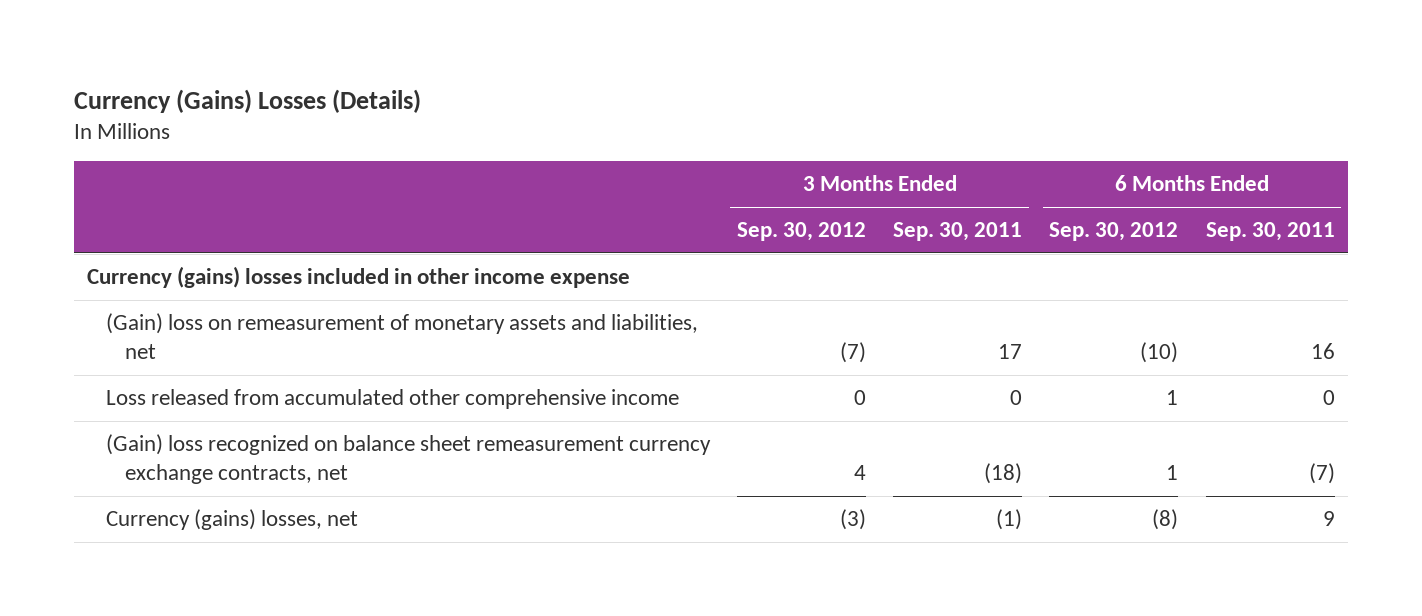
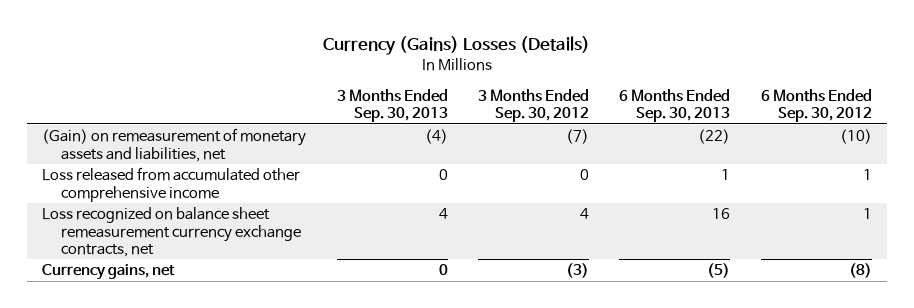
- | 3 Months Ended Sep. 30, 2012 | 3 Months Ended Sep. 30, 2011 | 6 Months Ended Sep. 30, 2012 | 6 Months Ended Sep. 30, 2011
+ | 3 Months Ended Sep. 30, 2013 | 3 Months Ended Sep. 30, 2012 | 6 Months Ended Sep. 30, 2013 | 6 Months Ended Sep. 30, 2012
- Currency (gains) losses included in other income expense
- (Gain) loss on remeasurement of monetary assets and liabilities, net | (7) | 17 | (10) | 16
+ (Gain) on remeasurement of monetary assets and liabilities, net | (4) | (7) | (22) | (10)
- (Gain) loss recognized on balance sheet remeasurement currency exchange contracts, net | 4 | (18) | 1 | (7)
- Currency (gains) losses, net | (3) | (1) | (8) | 9
+ Loss recognized on balance sheet remeasurement currency exchange contracts, net | 4 | 4 | 16 | 1
+ Currency gains, net | 0 | (3) | (5) | (8)

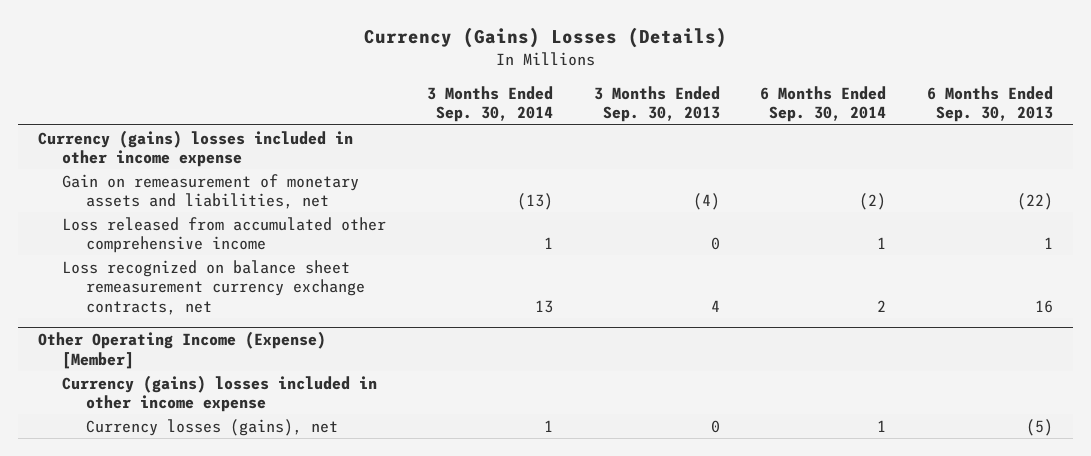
- | 3 Months Ended Sep. 30, 2013 | 3 Months Ended Sep. 30, 2012 | 6 Months Ended Sep. 30, 2013 | 6 Months Ended Sep. 30, 2012
+ | 3 Months Ended Sep. 30, 2014 | 3 Months Ended Sep. 30, 2013 | 6 Months Ended Sep. 30, 2014 | 6 Months Ended Sep. 30, 2013
- (Gain) on remeasurement of monetary assets and liabilities, net | (4) | (7) | (22) | (10)
+ Currency (gains) losses included in other income expense
+ Gain on remeasurement of monetary assets and liabilities, net | (13) | (4) | (2) | (22)
- Currency gains, net | 0 | (3) | (5) | (8)
+ Other Operating Income (Expense) [Member]
+ Currency (gains) losses included in other income expense
+ Currency losses (gains), net | 1 | 0 | 1 | (5)

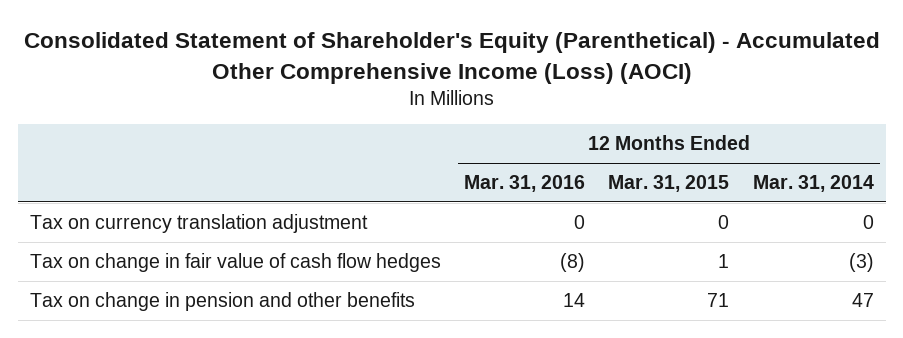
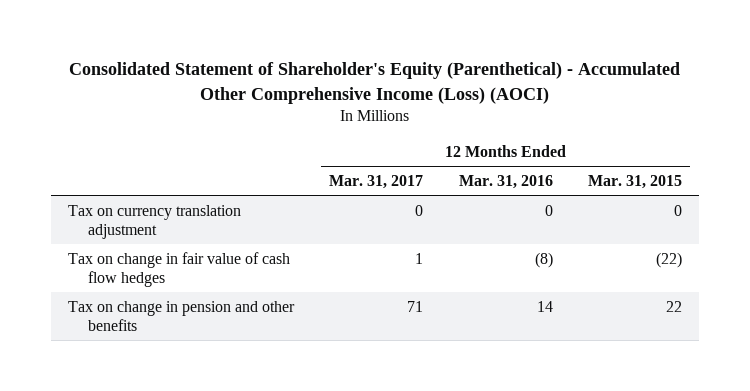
- | 12 Months Ended Mar. 31, 2016 | 12 Months Ended Mar. 31, 2015 | 12 Months Ended Mar. 31, 2014
+ | 12 Months Ended Mar. 31, 2017 | 12 Months Ended Mar. 31, 2016 | 12 Months Ended Mar. 31, 2015
- Tax on change in fair value of cash flow hedges | (8) | 1 | (3)
- Tax on change in pension and other benefits | 14 | 71 | 47
+ Tax on change in fair value of cash flow hedges | 1 | (8) | (22)
+ Tax on change in pension and other benefits | 71 | 14 | 22

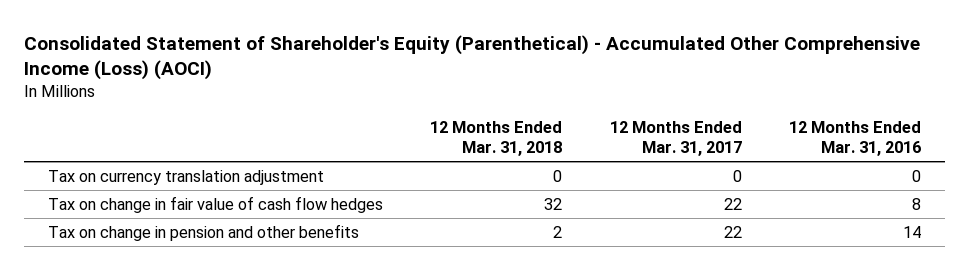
- | 12 Months Ended Mar. 31, 2017 | 12 Months Ended Mar. 31, 2016 | 12 Months Ended Mar. 31, 2015
+ | 12 Months Ended Mar. 31, 2018 | 12 Months Ended Mar. 31, 2017 | 12 Months Ended Mar. 31, 2016
- Tax on change in fair value of cash flow hedges | 1 | (8) | (22)
- Tax on change in pension and other benefits | 71 | 14 | 22
+ Tax on change in fair value of cash flow hedges | 32 | 22 | 8
+ Tax on change in pension and other benefits | 2 | 22 | 14

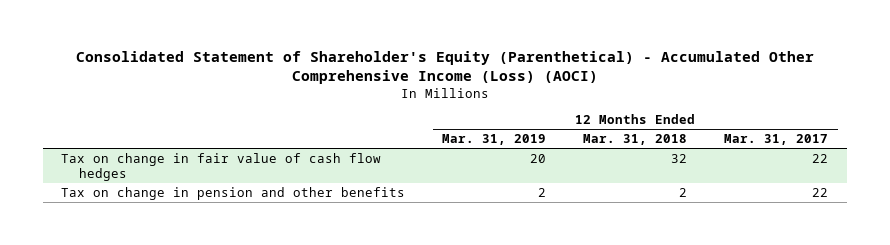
- | 12 Months Ended Mar. 31, 2018 | 12 Months Ended Mar. 31, 2017 | 12 Months Ended Mar. 31, 2016
+ | 12 Months Ended Mar. 31, 2019 | 12 Months Ended Mar. 31, 2018 | 12 Months Ended Mar. 31, 2017
- Tax on currency translation adjustment | 0 | 0 | 0

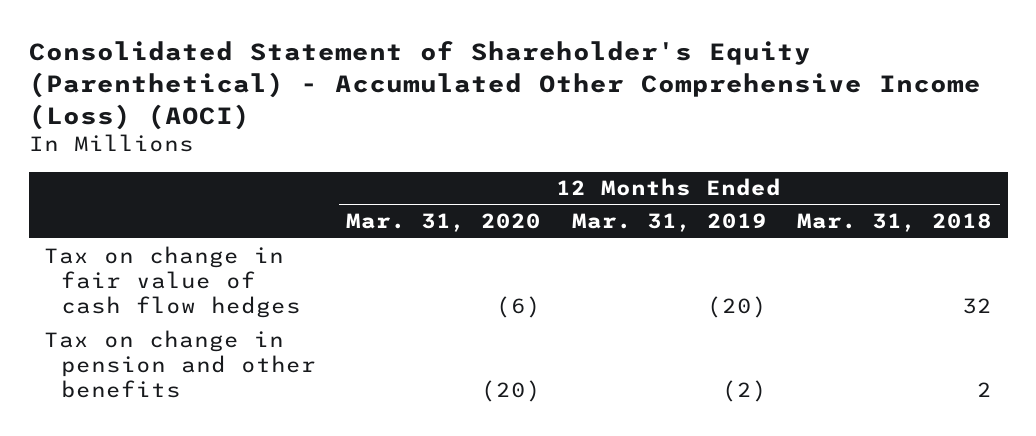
- | 12 Months Ended Mar. 31, 2019 | 12 Months Ended Mar. 31, 2018 | 12 Months Ended Mar. 31, 2017
+ | 12 Months Ended Mar. 31, 2020 | 12 Months Ended Mar. 31, 2019 | 12 Months Ended Mar. 31, 2018
- Tax on change in fair value of cash flow hedges | 20 | 32 | 22
- Tax on change in pension and other benefits | 2 | 2 | 22
+ Tax on change in fair value of cash flow hedges | (6) | (20) | 32
+ Tax on change in pension and other benefits | (20) | (2) | 2

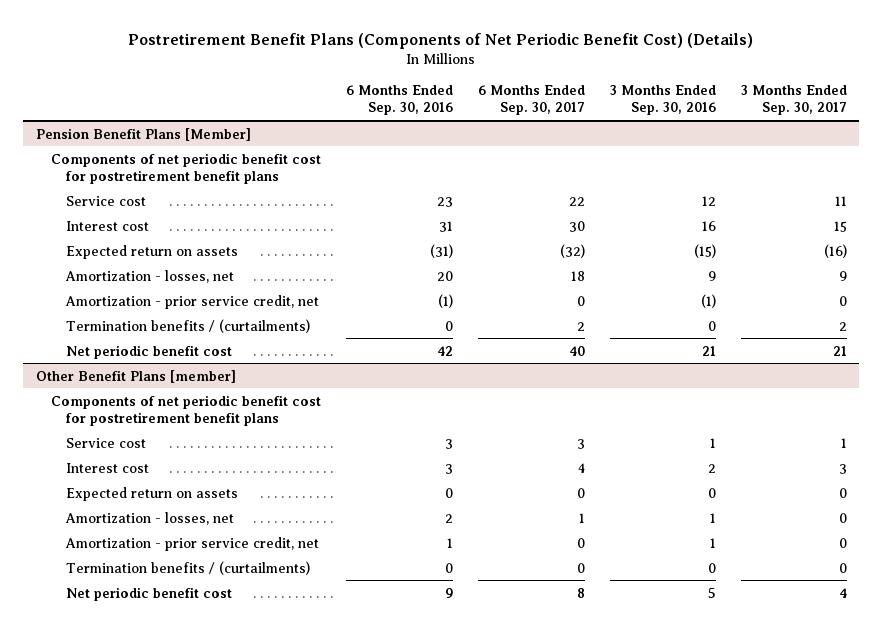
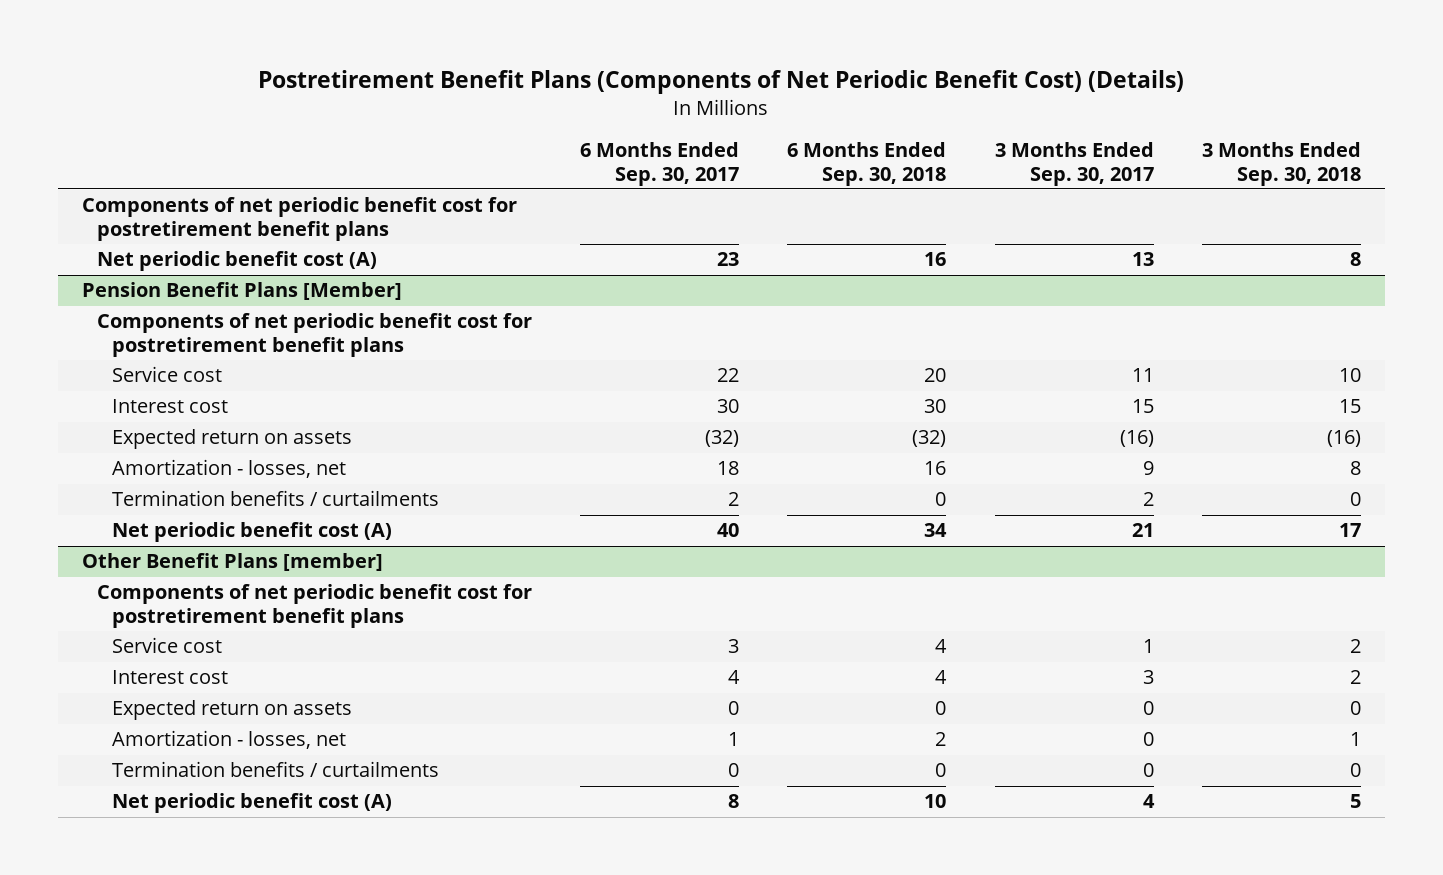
- | 6 Months Ended Sep. 30, 2016 | 6 Months Ended Sep. 30, 2017 | 3 Months Ended Sep. 30, 2016 | 3 Months Ended Sep. 30, 2017
+ | 6 Months Ended Sep. 30, 2017 | 6 Months Ended Sep. 30, 2018 | 3 Months Ended Sep. 30, 2017 | 3 Months Ended Sep. 30, 2018
+ Components of net periodic benefit cost for postretirement benefit plans
+ Net periodic benefit cost (A) | 23 | 16 | 13 | 8
@ Pension Benefit Plans [Member]
- Amortization - prior service credit, net | (1) | 0 | (1) | 0
- Termination benefits / (curtailments) | 0 | 2 | 0 | 2
- Net periodic benefit cost | 42 | 40 | 21 | 21
+ Termination benefits / curtailments | 2 | 0 | 2 | 0
+ Net periodic benefit cost (A) | 40 | 34 | 21 | 17
@ Other Benefit Plans [member]
- Amortization - prior service credit, net | 1 | 0 | 1 | 0
- Termination benefits / (curtailments) | 0 | 0 | 0 | 0
- Net periodic benefit cost | 9 | 8 | 5 | 4
+ Termination benefits / curtailments | 0 | 0 | 0 | 0
+ Net periodic benefit cost (A) | 8 | 10 | 4 | 5

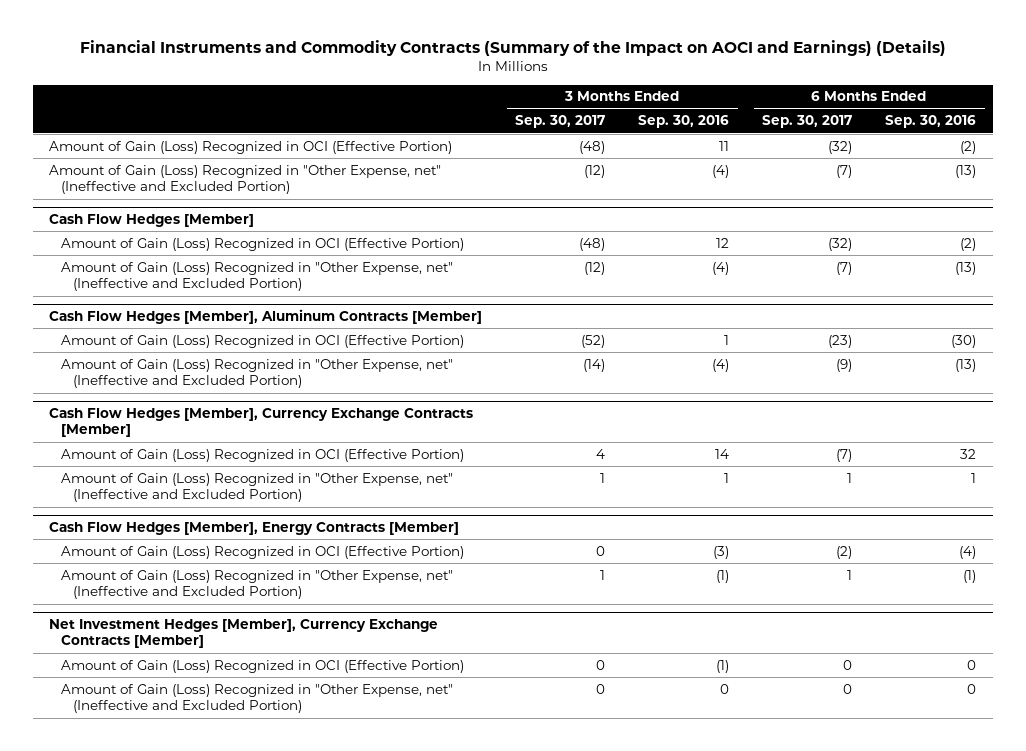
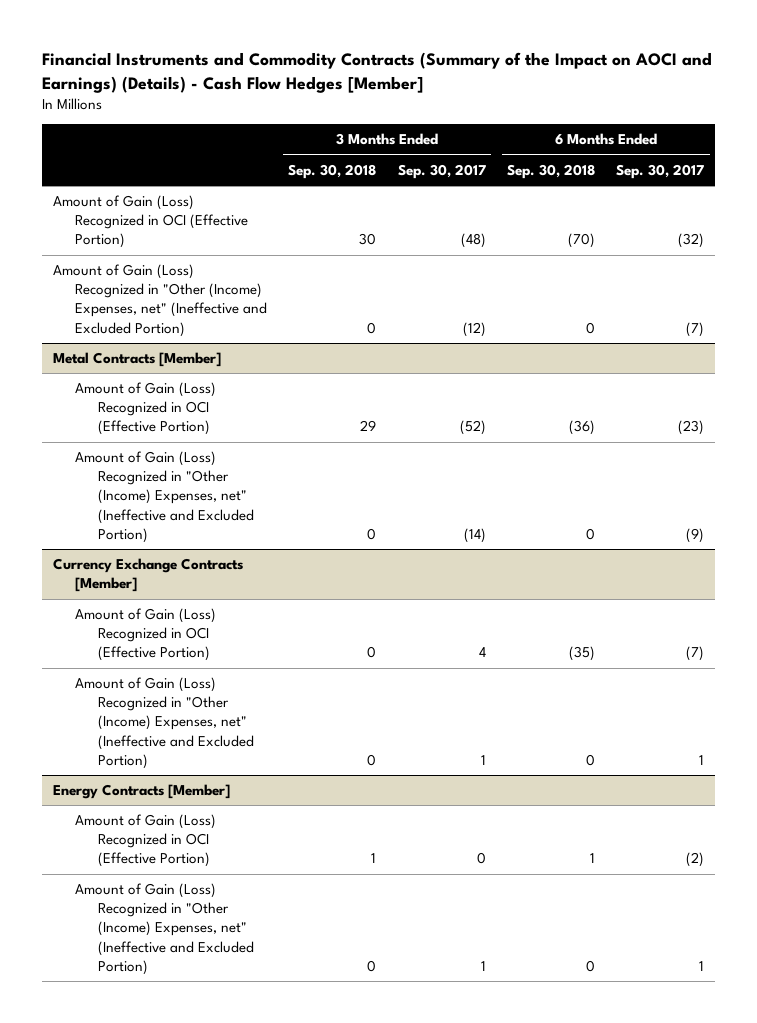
- Financial Instruments and Commodity Contracts (Summary of the Impact on AOCI and Earnings) (Details)
+ Financial Instruments and Commodity Contracts (Summary of the Impact on AOCI and Earnings) (Details) - Cash Flow Hedges [Member]
- | 3 Months Ended Sep. 30, 2017 | 3 Months Ended Sep. 30, 2016 | 6 Months Ended Sep. 30, 2017 | 6 Months Ended Sep. 30, 2016
+ | 3 Months Ended Sep. 30, 2018 | 3 Months Ended Sep. 30, 2017 | 6 Months Ended Sep. 30, 2018 | 6 Months Ended Sep. 30, 2017
- Amount of Gain (Loss) Recognized in "Other Expense, net" (Ineffective and Excluded Portion) | (12) | (4) | (7) | (13)
- Cash Flow Hedges [Member]
- Amount of Gain (Loss) Recognized in OCI (Effective Portion) | (48) | 12 | (32) | (2)
- Amount of Gain (Loss) Recognized in "Other Expense, net" (Ineffective and Excluded Portion) | (12) | (4) | (7) | (13)
- Cash Flow Hedges [Member], Aluminum Contracts [Member]
+ Amount of Gain (Loss) Recognized in "Other (Income) Expenses, net" (Ineffective and Excluded Portion) | 0 | (12) | 0 | (7)
+ Metal Contracts [Member]
- Amount of Gain (Loss) Recognized in "Other Expense, net" (Ineffective and Excluded Portion) | (14) | (4) | (9) | (13)
- Cash Flow Hedges [Member], Currency Exchange Contracts [Member]
+ Amount of Gain (Loss) Recognized in "Other (Income) Expenses, net" (Ineffective and Excluded Portion) | 0 | (14) | 0 | (9)
+ Currency Exchange Contracts [Member]
- Amount of Gain (Loss) Recognized in "Other Expense, net" (Ineffective and Excluded Portion) | 1 | 1 | 1 | 1
- Cash Flow Hedges [Member], Energy Contracts [Member]
+ Amount of Gain (Loss) Recognized in "Other (Income) Expenses, net" (Ineffective and Excluded Portion) | 0 | 1 | 0 | 1
+ Energy Contracts [Member]
- Amount of Gain (Loss) Recognized in "Other Expense, net" (Ineffective and Excluded Portion) | 1 | (1) | 1 | (1)
- Net Investment Hedges [Member], Currency Exchange Contracts [Member]
- Amount of Gain (Loss) Recognized in OCI (Effective Portion) | 0 | (1) | 0 | 0
- Amount of Gain (Loss) Recognized in "Other Expense, net" (Ineffective and Excluded Portion) | 0 | 0 | 0 | 0
+ Amount of Gain (Loss) Recognized in "Other (Income) Expenses, net" (Ineffective and Excluded Portion) | 0 | 1 | 0 | 1

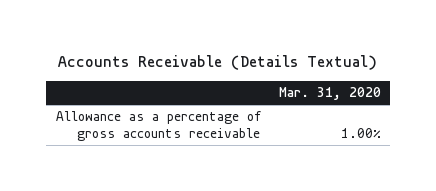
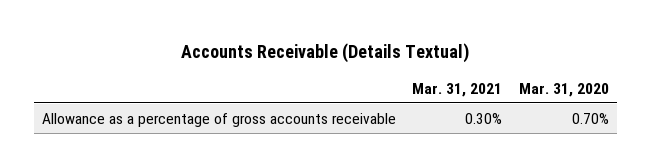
- | Mar. 31, 2020
+ | Mar. 31, 2021 | Mar. 31, 2020
- Allowance as a percentage of gross accounts receivable | 1.00%
+ Allowance as a percentage of gross accounts receivable | 0.30% | 0.70%

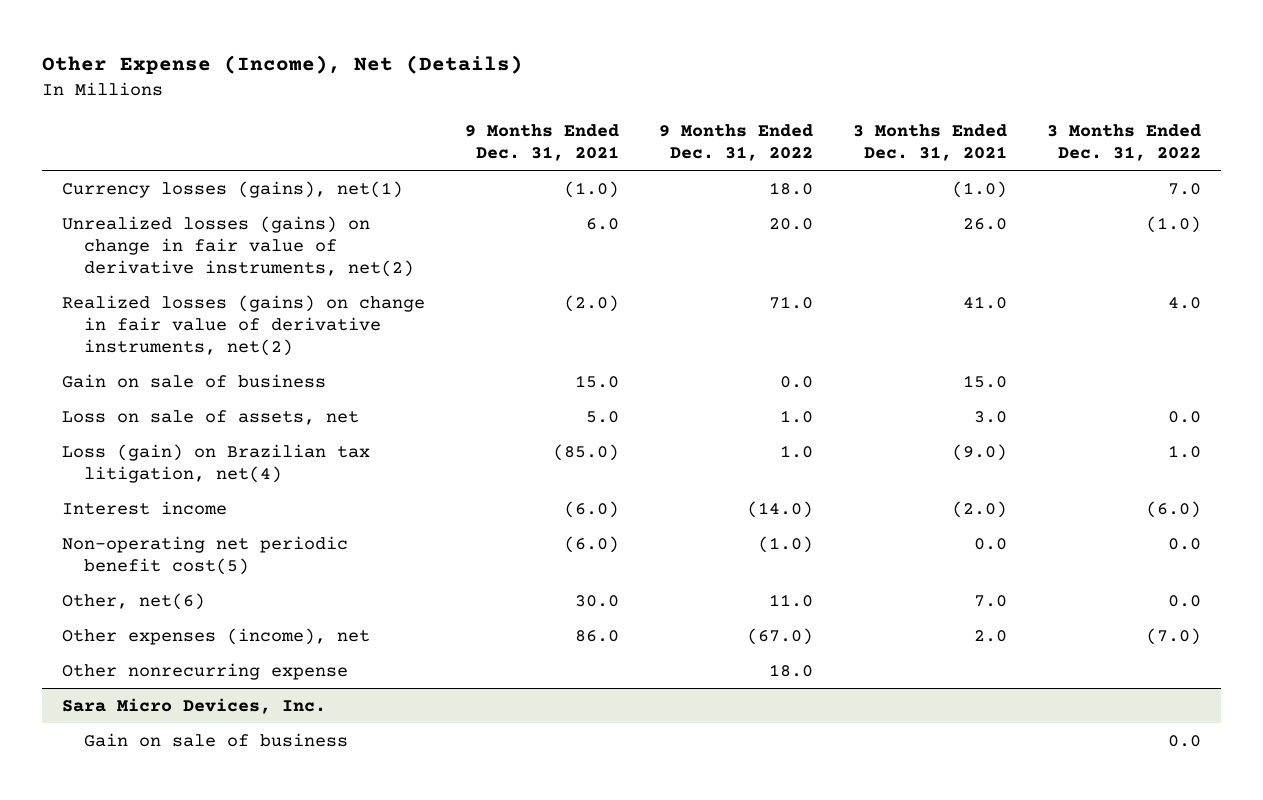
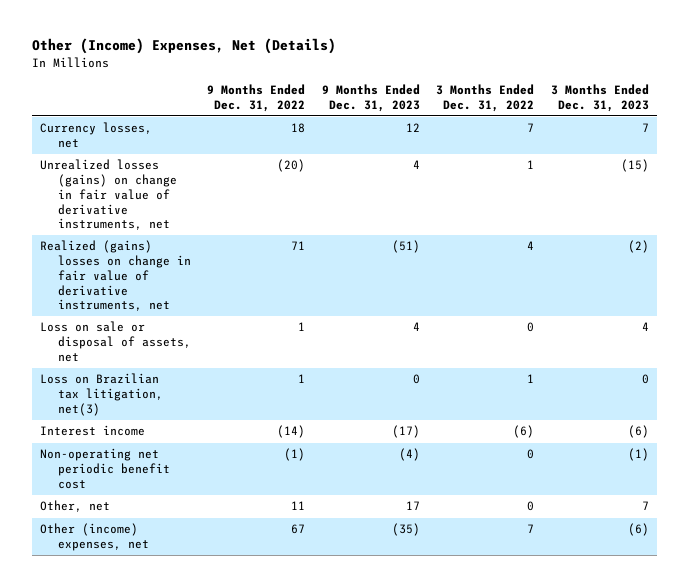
- Other Expense (Income), Net (Details)
+ Other (Income) Expenses, Net (Details)
- | 9 Months Ended Dec. 31, 2021 | 9 Months Ended Dec. 31, 2022 | 3 Months Ended Dec. 31, 2021 | 3 Months Ended Dec. 31, 2022
+ | 9 Months Ended Dec. 31, 2022 | 9 Months Ended Dec. 31, 2023 | 3 Months Ended Dec. 31, 2022 | 3 Months Ended Dec. 31, 2023
- Currency losses (gains), net(1) | (1.0) | 18.0 | (1.0) | 7.0
- Unrealized losses (gains) on change in fair value of derivative instruments, net(2) | 6.0 | 20.0 | 26.0 | (1.0)
- Realized losses (gains) on change in fair value of derivative instruments, net(2) | (2.0) | 71.0 | 41.0 | 4.0
- Gain on sale of business | 15.0 | 0.0 | 15.0 |
- Loss on sale of assets, net | 5.0 | 1.0 | 3.0 | 0.0
- Loss (gain) on Brazilian tax litigation, net(4) | (85.0) | 1.0 | (9.0) | 1.0
- Interest income | (6.0) | (14.0) | (2.0) | (6.0)
- Non-operating net periodic benefit cost(5) | (6.0) | (1.0) | 0.0 | 0.0
- Other, net(6) | 30.0 | 11.0 | 7.0 | 0.0
- Other expenses (income), net | 86.0 | (67.0) | 2.0 | (7.0)
- Other nonrecurring expense | | 18.0 | |
- Sara Micro Devices, Inc.
- Gain on sale of business | | | | 0.0
+ Currency losses, net | 18 | 12 | 7 | 7
+ Unrealized losses (gains) on change in fair value of derivative instruments, net | (20) | 4 | 1 | (15)
+ Realized (gains) losses on change in fair value of derivative instruments, net | 71 | (51) | 4 | (2)
+ Loss on sale or disposal of assets, net | 1 | 4 | 0 | 4
+ Loss on Brazilian tax litigation, net(3) | 1 | 0 | 1 | 0
+ Interest income | (14) | (17) | (6) | (6)
+ Non-operating net periodic benefit cost | (1) | (4) | 0 | (1)
+ Other, net | 11 | 17 | 0 | 7
+ Other (income) expenses, net | 67 | (35) | 7 | (6)

